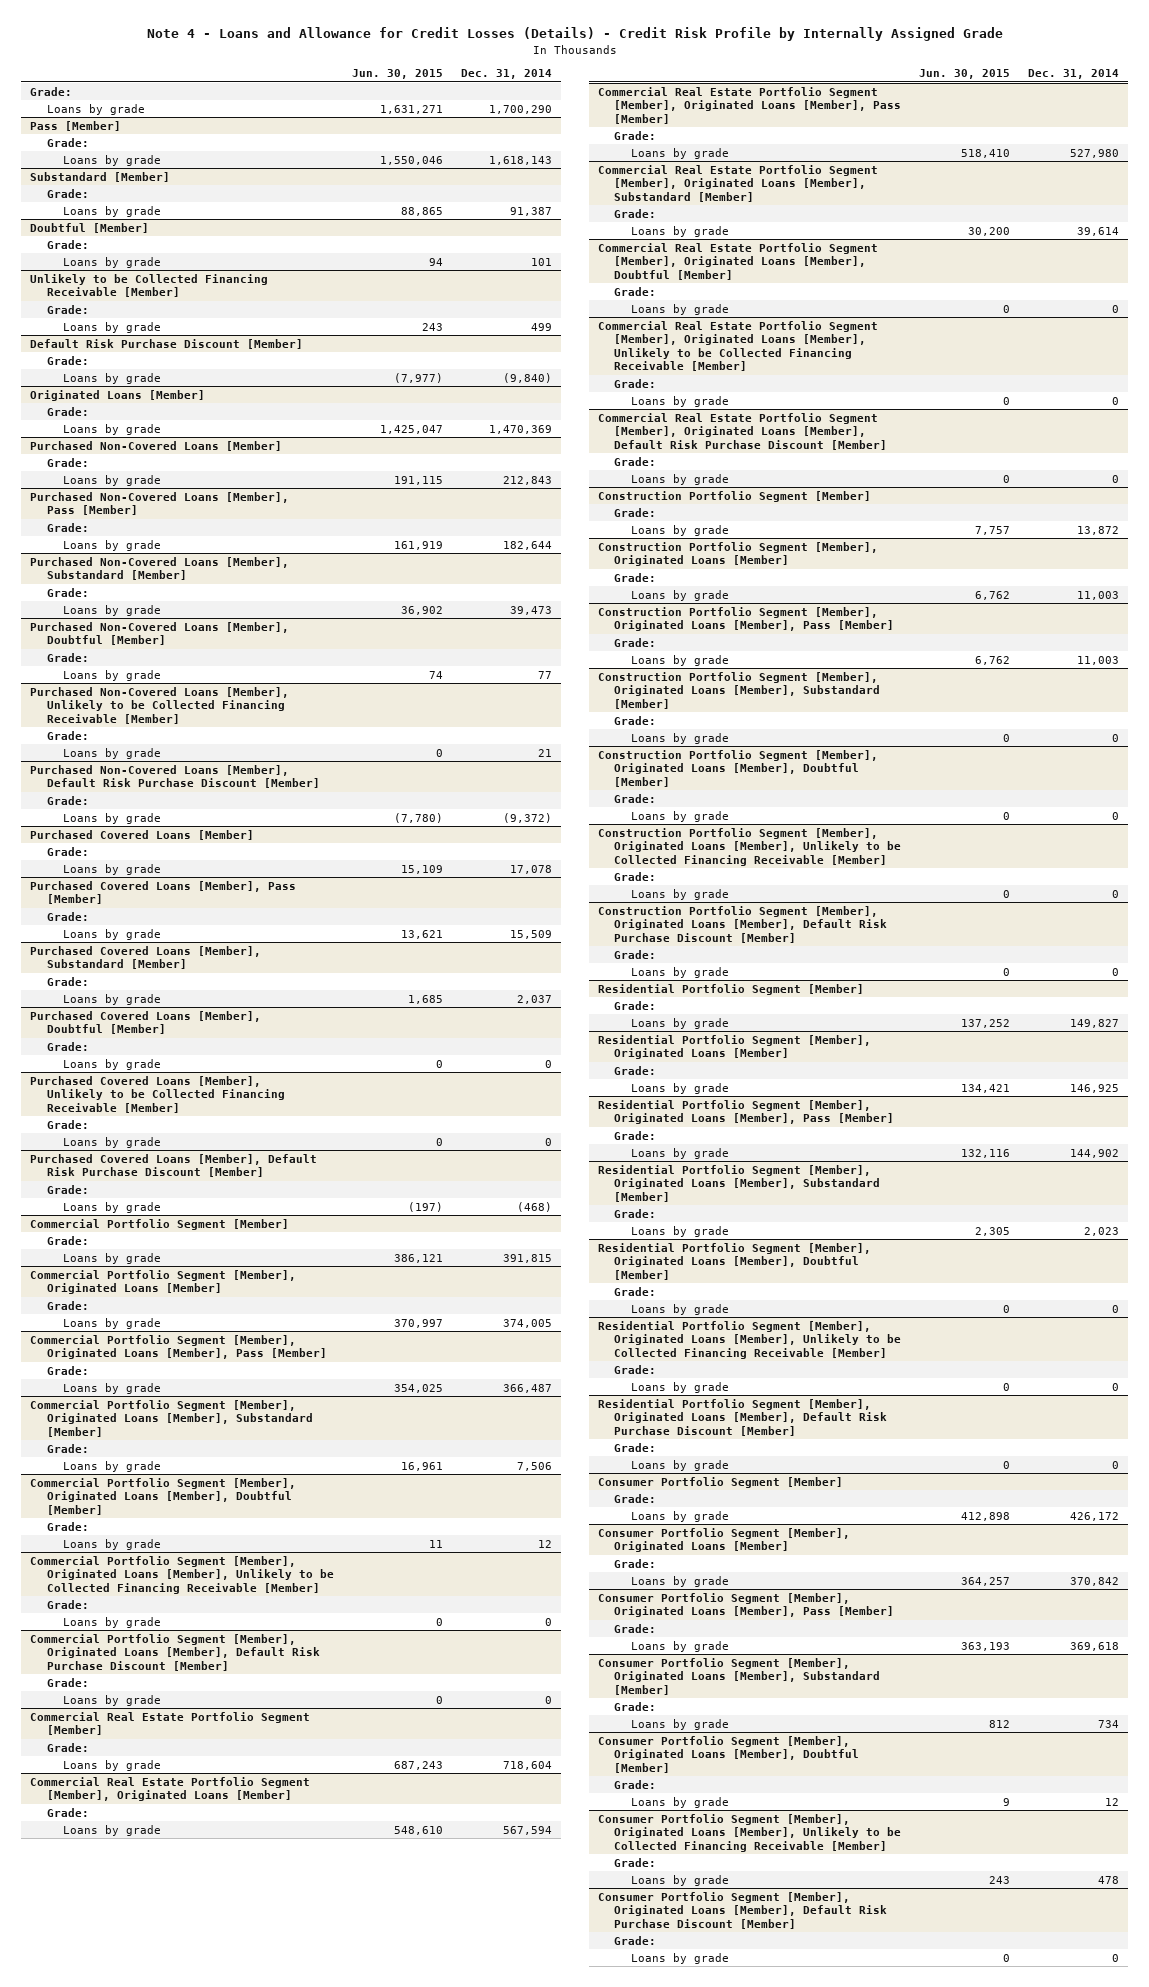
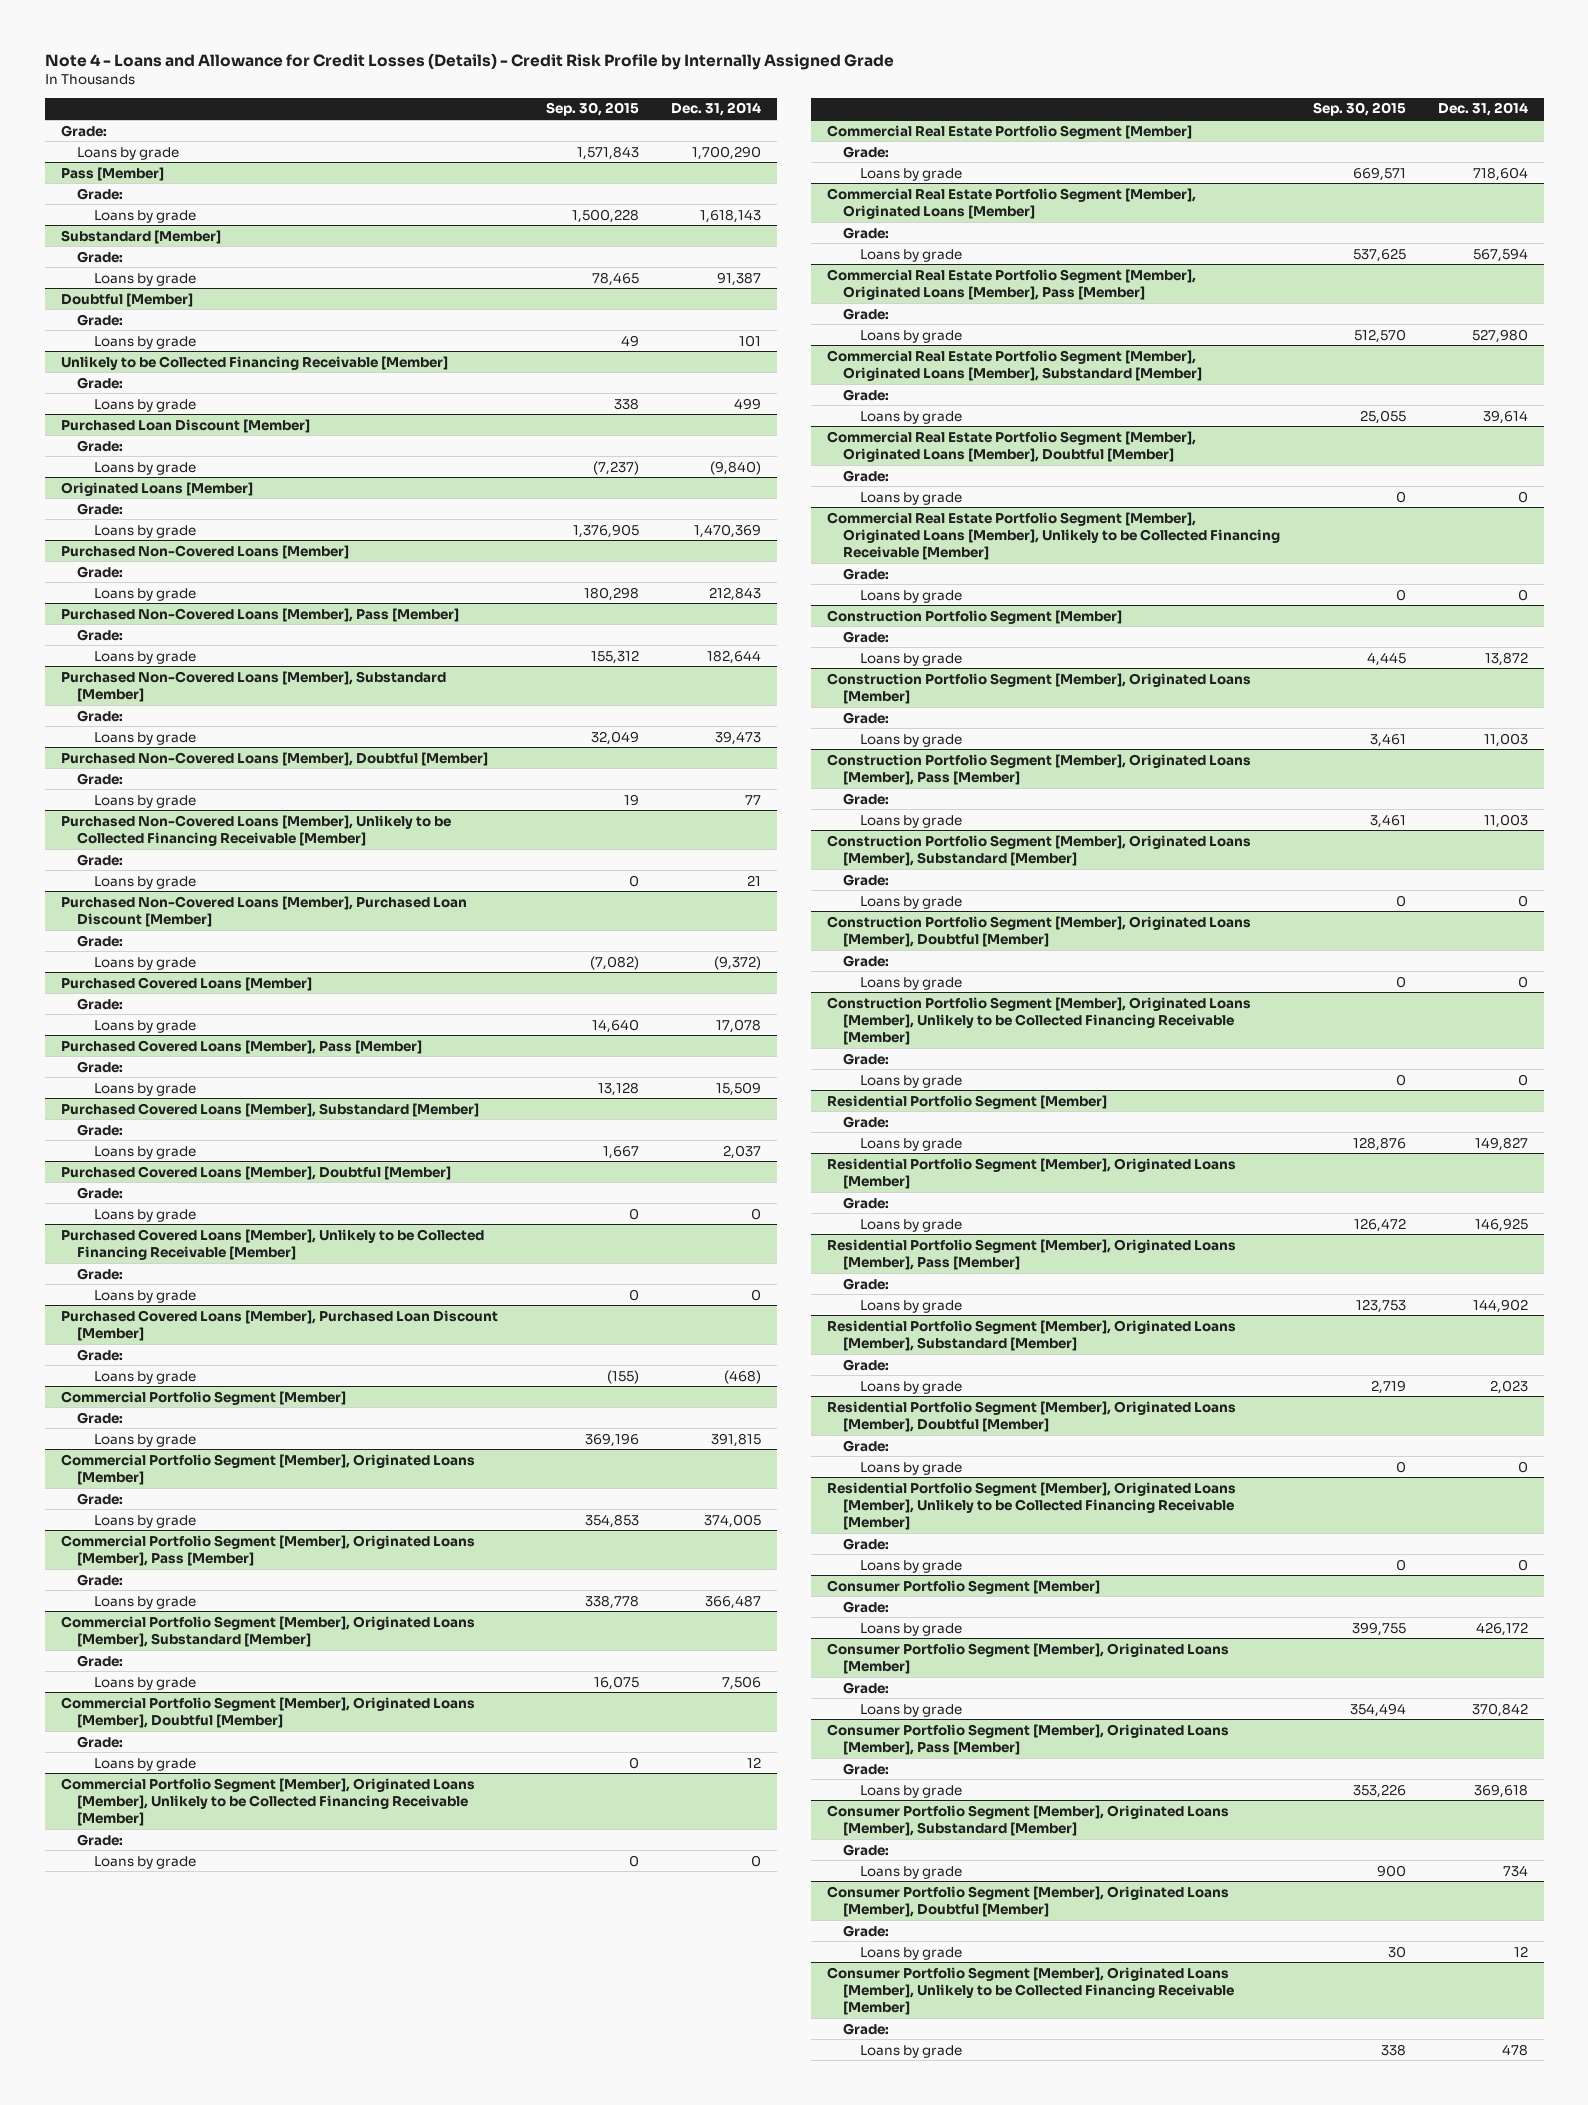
- | Jun. 30, 2015 | Dec. 31, 2014
+ | Sep. 30, 2015 | Dec. 31, 2014
- Default Risk Purchase Discount [Member]
+ Purchased Loan Discount [Member]
- Purchased Non-Covered Loans [Member], Default Risk Purchase Discount [Member]
+ Purchased Non-Covered Loans [Member], Purchased Loan Discount [Member]
- Purchased Covered Loans [Member], Default Risk Purchase Discount [Member]
+ Purchased Covered Loans [Member], Purchased Loan Discount [Member]
- Commercial Portfolio Segment [Member], Originated Loans [Member], Default Risk Purchase Discount [Member]
- Grade:
- Loans by grade | 0 | 0
- Commercial Real Estate Portfolio Segment [Member], Originated Loans [Member], Default Risk Purchase Discount [Member]
- Grade:
- Loans by grade | 0 | 0
- Construction Portfolio Segment [Member], Originated Loans [Member], Default Risk Purchase Discount [Member]
- Grade:
- Loans by grade | 0 | 0
- Residential Portfolio Segment [Member], Originated Loans [Member], Default Risk Purchase Discount [Member]
- Grade:
- Loans by grade | 0 | 0
- Consumer Portfolio Segment [Member], Originated Loans [Member], Default Risk Purchase Discount [Member]
- Grade:
- Loans by grade | 0 | 0

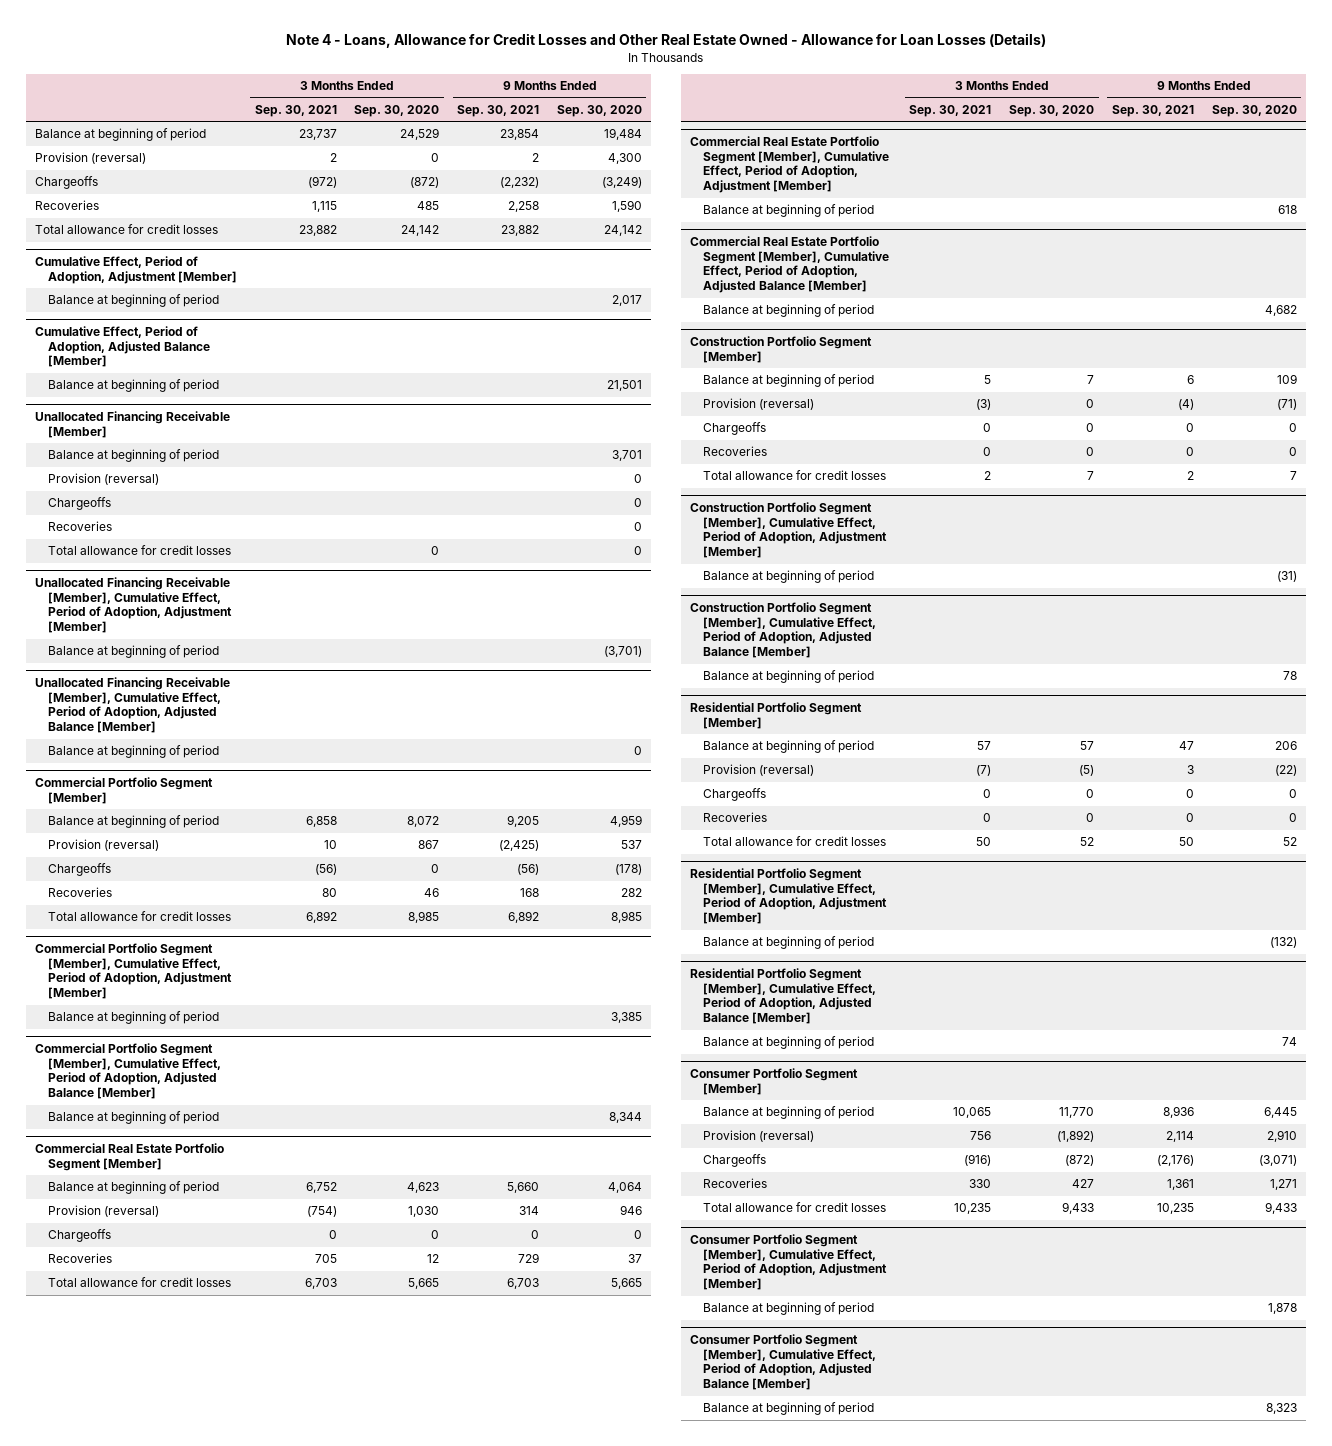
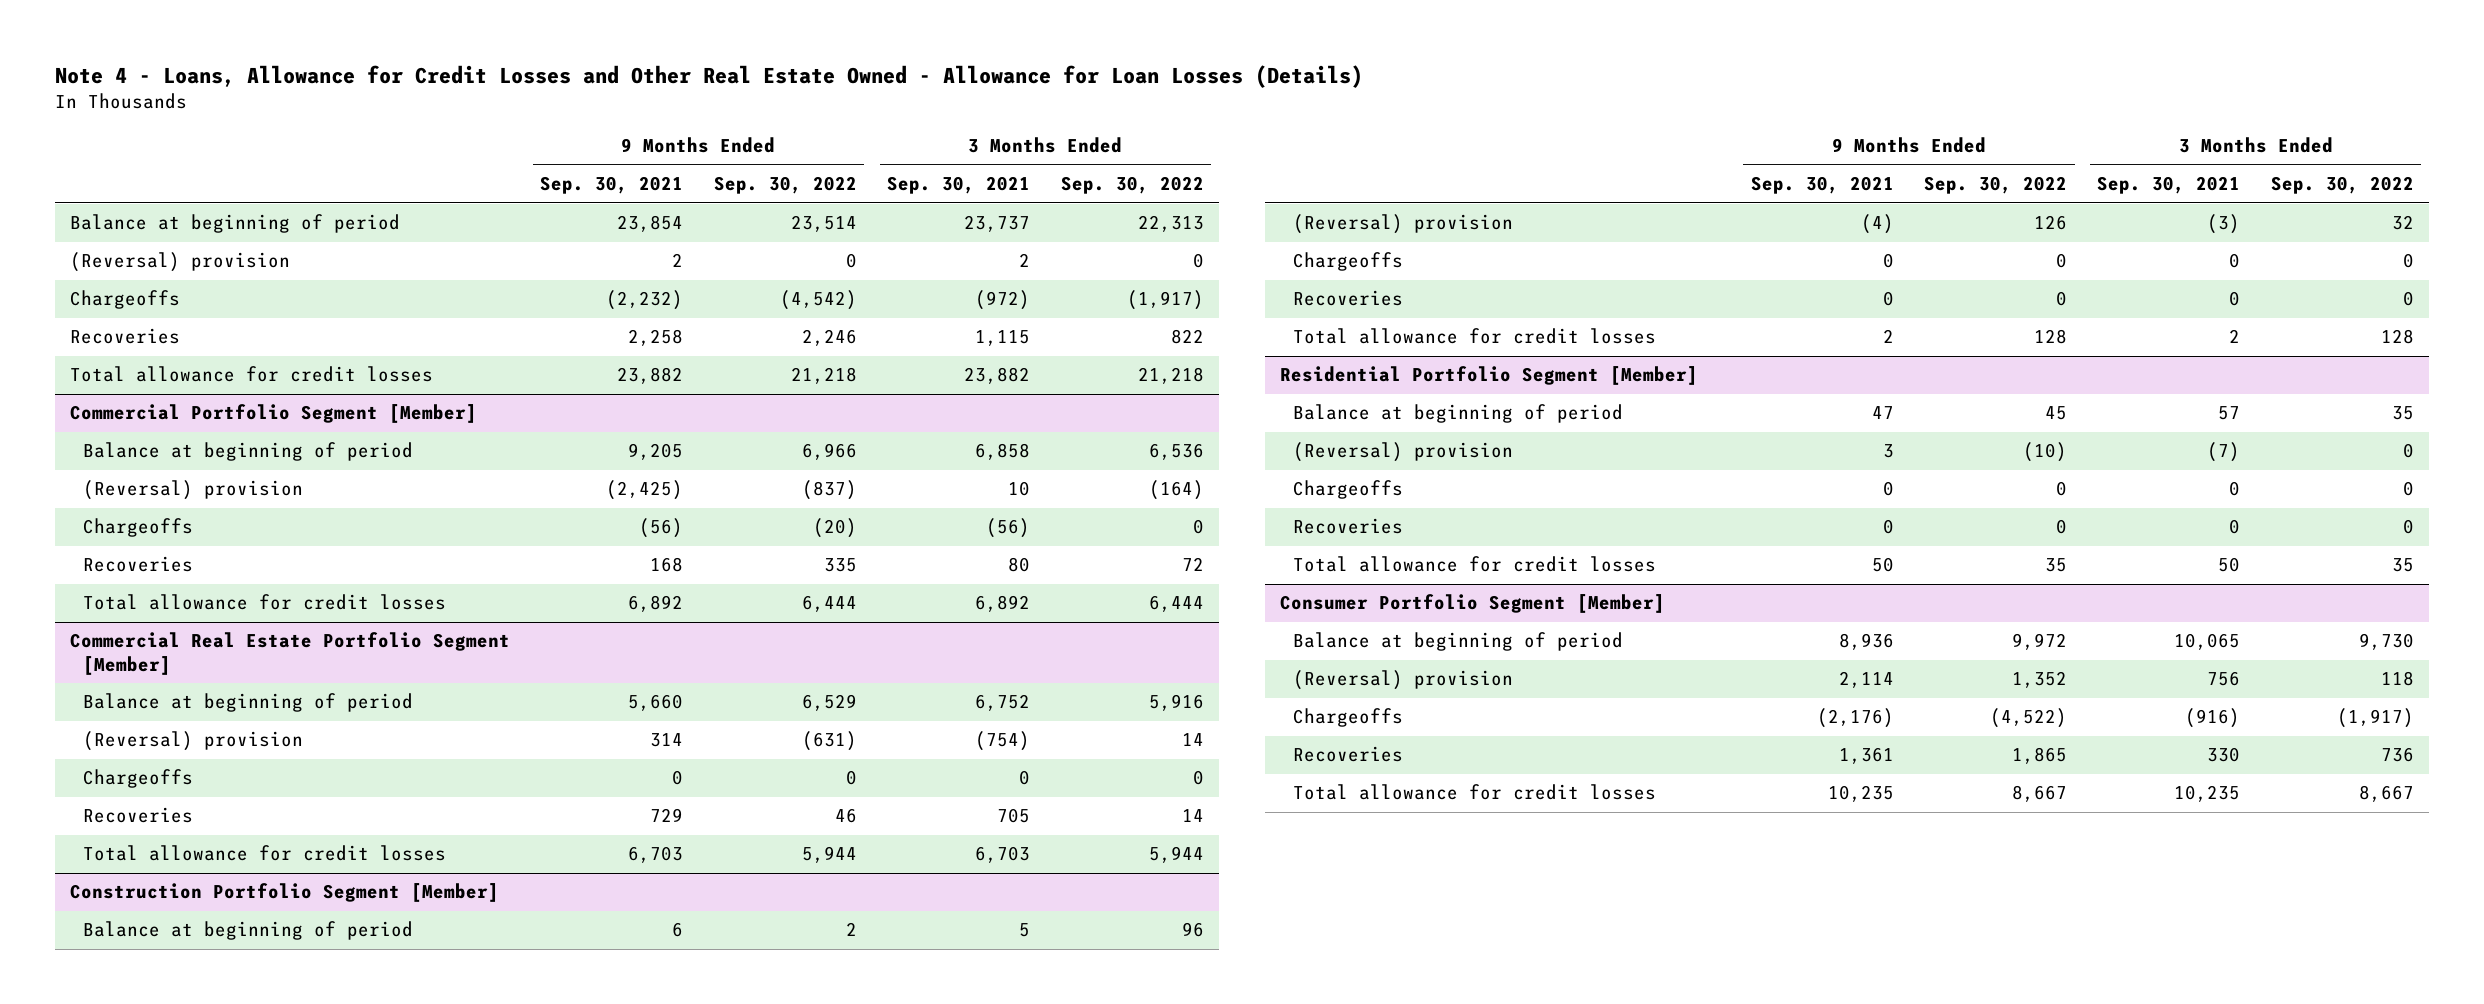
- | 3 Months Ended Sep. 30, 2021 | 3 Months Ended Sep. 30, 2020 | 9 Months Ended Sep. 30, 2021 | 9 Months Ended Sep. 30, 2020
+ | 9 Months Ended Sep. 30, 2021 | 9 Months Ended Sep. 30, 2022 | 3 Months Ended Sep. 30, 2021 | 3 Months Ended Sep. 30, 2022
- Provision (reversal) | 2 | 0 | 2 | 4,300
+ (Reversal) provision | 2 | 0 | 2 | 0
- Cumulative Effect, Period of Adoption, Adjustment [Member]
- Balance at beginning of period | | | | 2,017
- Cumulative Effect, Period of Adoption, Adjusted Balance [Member]
- Balance at beginning of period | | | | 21,501
- Unallocated Financing Receivable [Member]
- Balance at beginning of period | | | | 3,701
- Provision (reversal) | | | | 0
- Chargeoffs | | | | 0
- Recoveries | | | | 0
- Total allowance for credit losses | | 0 | | 0
- Unallocated Financing Receivable [Member], Cumulative Effect, Period of Adoption, Adjustment [Member]
- Balance at beginning of period | | | | (3,701)
- Unallocated Financing Receivable [Member], Cumulative Effect, Period of Adoption, Adjusted Balance [Member]
- Balance at beginning of period | | | | 0
@ Commercial Portfolio Segment [Member]
- Provision (reversal) | 10 | 867 | (2,425) | 537
+ (Reversal) provision | (2,425) | (837) | 10 | (164)
- Commercial Portfolio Segment [Member], Cumulative Effect, Period of Adoption, Adjustment [Member]
- Balance at beginning of period | | | | 3,385
- Commercial Portfolio Segment [Member], Cumulative Effect, Period of Adoption, Adjusted Balance [Member]
- Balance at beginning of period | | | | 8,344
@ Commercial Real Estate Portfolio Segment [Member]
- Provision (reversal) | (754) | 1,030 | 314 | 946
+ (Reversal) provision | 314 | (631) | (754) | 14
- Commercial Real Estate Portfolio Segment [Member], Cumulative Effect, Period of Adoption, Adjustment [Member]
- Balance at beginning of period | | | | 618
- Commercial Real Estate Portfolio Segment [Member], Cumulative Effect, Period of Adoption, Adjusted Balance [Member]
- Balance at beginning of period | | | | 4,682
@ Construction Portfolio Segment [Member]
- Provision (reversal) | (3) | 0 | (4) | (71)
+ (Reversal) provision | (4) | 126 | (3) | 32
- Construction Portfolio Segment [Member], Cumulative Effect, Period of Adoption, Adjustment [Member]
- Balance at beginning of period | | | | (31)
- Construction Portfolio Segment [Member], Cumulative Effect, Period of Adoption, Adjusted Balance [Member]
- Balance at beginning of period | | | | 78
@ Residential Portfolio Segment [Member]
- Provision (reversal) | (7) | (5) | 3 | (22)
+ (Reversal) provision | 3 | (10) | (7) | 0
- Residential Portfolio Segment [Member], Cumulative Effect, Period of Adoption, Adjustment [Member]
- Balance at beginning of period | | | | (132)
- Residential Portfolio Segment [Member], Cumulative Effect, Period of Adoption, Adjusted Balance [Member]
- Balance at beginning of period | | | | 74
@ Consumer Portfolio Segment [Member]
- Provision (reversal) | 756 | (1,892) | 2,114 | 2,910
+ (Reversal) provision | 2,114 | 1,352 | 756 | 118
- Consumer Portfolio Segment [Member], Cumulative Effect, Period of Adoption, Adjustment [Member]
- Balance at beginning of period | | | | 1,878
- Consumer Portfolio Segment [Member], Cumulative Effect, Period of Adoption, Adjusted Balance [Member]
- Balance at beginning of period | | | | 8,323

